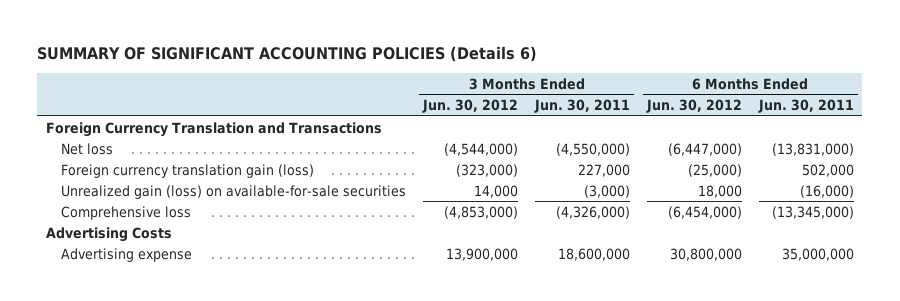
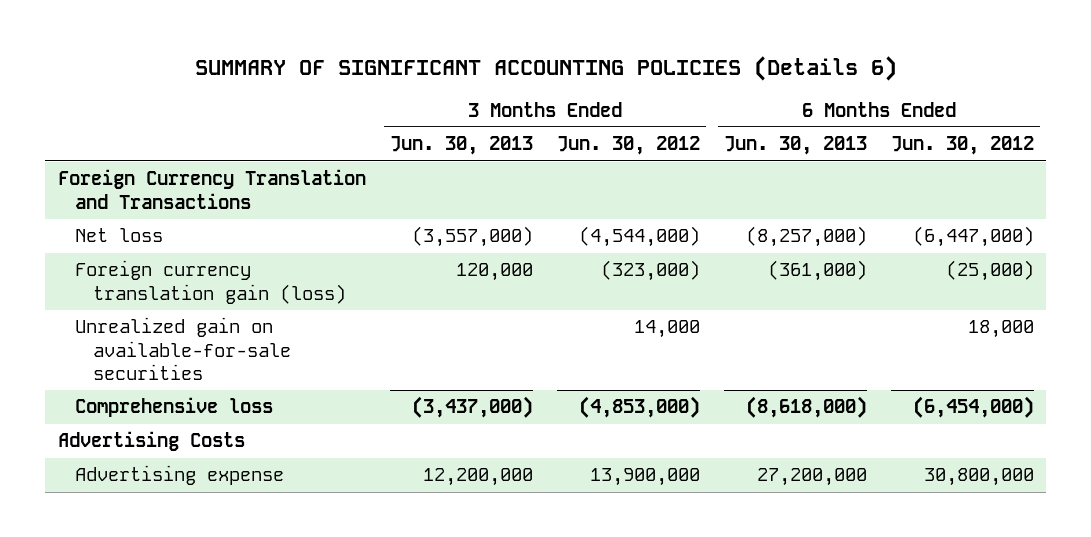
- | 3 Months Ended Jun. 30, 2012 | 3 Months Ended Jun. 30, 2011 | 6 Months Ended Jun. 30, 2012 | 6 Months Ended Jun. 30, 2011
+ | 3 Months Ended Jun. 30, 2013 | 3 Months Ended Jun. 30, 2012 | 6 Months Ended Jun. 30, 2013 | 6 Months Ended Jun. 30, 2012
- Unrealized gain (loss) on available-for-sale securities | 14,000 | (3,000) | 18,000 | (16,000)
+ Unrealized gain on available-for-sale securities | | 14,000 | | 18,000

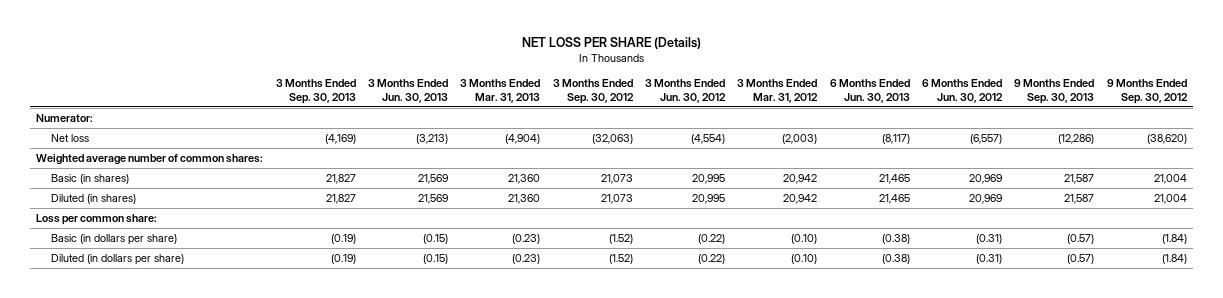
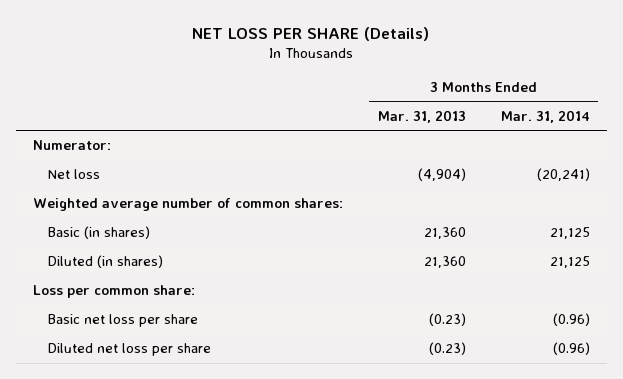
- | 3 Months Ended Sep. 30, 2013 | 3 Months Ended Jun. 30, 2013 | 3 Months Ended Mar. 31, 2013 | 3 Months Ended Sep. 30, 2012 | 3 Months Ended Jun. 30, 2012 | 3 Months Ended Mar. 31, 2012 | 6 Months Ended Jun. 30, 2013 | 6 Months Ended Jun. 30, 2012 | 9 Months Ended Sep. 30, 2013 | 9 Months Ended Sep. 30, 2012
+ | 3 Months Ended Mar. 31, 2013 | 3 Months Ended Mar. 31, 2014
- Basic (in dollars per share) | (0.19) | (0.15) | (0.23) | (1.52) | (0.22) | (0.10) | (0.38) | (0.31) | (0.57) | (1.84)
- Diluted (in dollars per share) | (0.19) | (0.15) | (0.23) | (1.52) | (0.22) | (0.10) | (0.38) | (0.31) | (0.57) | (1.84)
+ Basic net loss per share | (0.23) | (0.96)
+ Diluted net loss per share | (0.23) | (0.96)

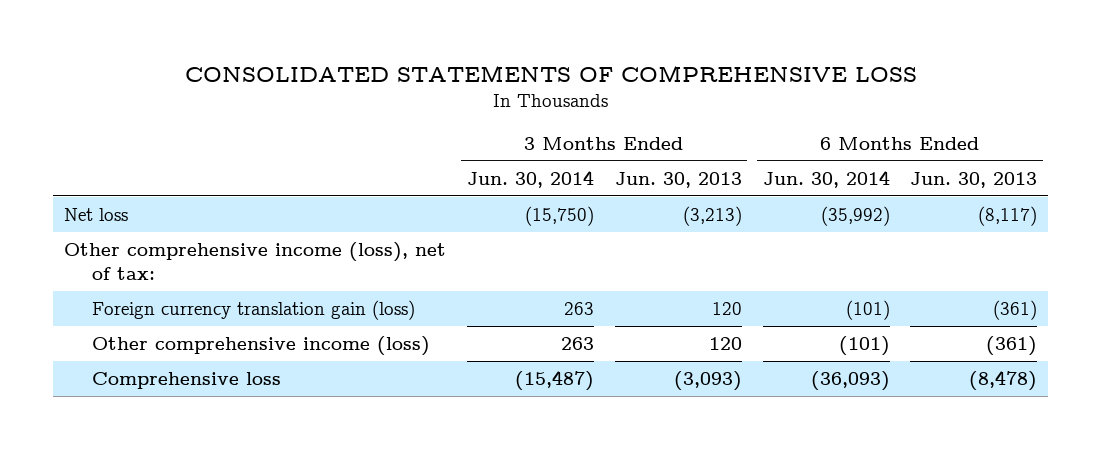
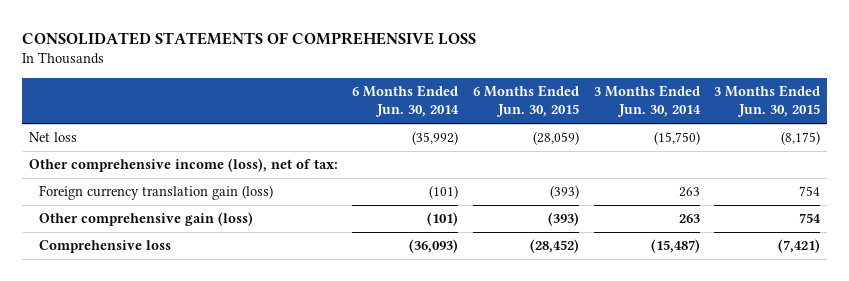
- | 3 Months Ended Jun. 30, 2014 | 3 Months Ended Jun. 30, 2013 | 6 Months Ended Jun. 30, 2014 | 6 Months Ended Jun. 30, 2013
+ | 6 Months Ended Jun. 30, 2014 | 6 Months Ended Jun. 30, 2015 | 3 Months Ended Jun. 30, 2014 | 3 Months Ended Jun. 30, 2015
- Other comprehensive income (loss) | 263 | 120 | (101) | (361)
+ Other comprehensive gain (loss) | (101) | (393) | 263 | 754

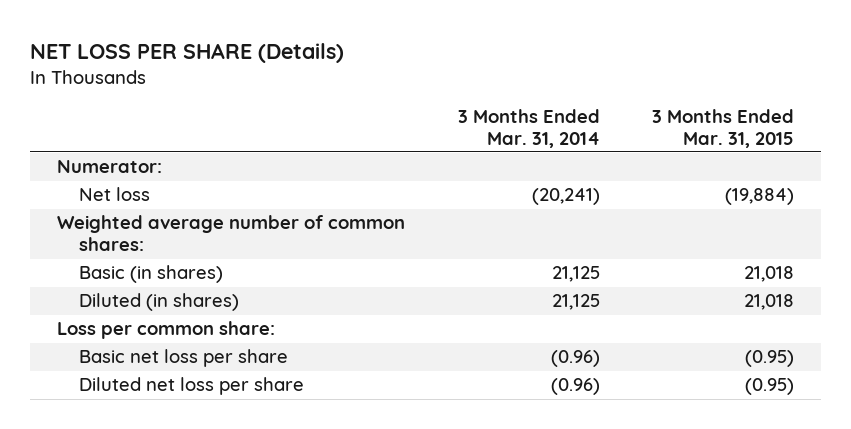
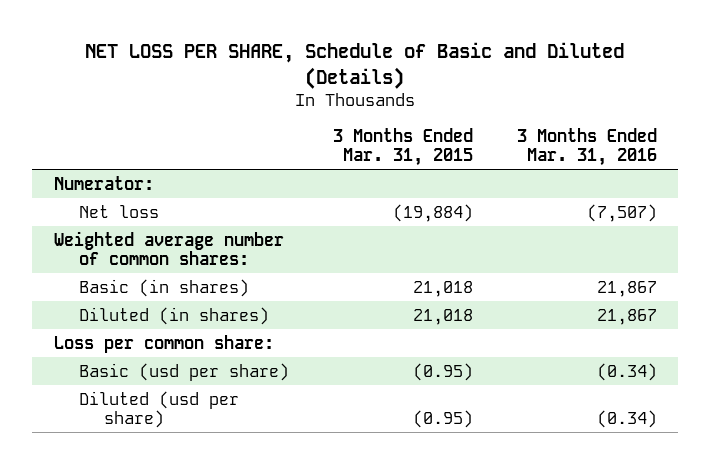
- NET LOSS PER SHARE (Details)
+ NET LOSS PER SHARE, Schedule of Basic and Diluted (Details)
- | 3 Months Ended Mar. 31, 2014 | 3 Months Ended Mar. 31, 2015
+ | 3 Months Ended Mar. 31, 2015 | 3 Months Ended Mar. 31, 2016
- Basic net loss per share | (0.96) | (0.95)
- Diluted net loss per share | (0.96) | (0.95)
+ Basic (usd per share) | (0.95) | (0.34)
+ Diluted (usd per share) | (0.95) | (0.34)

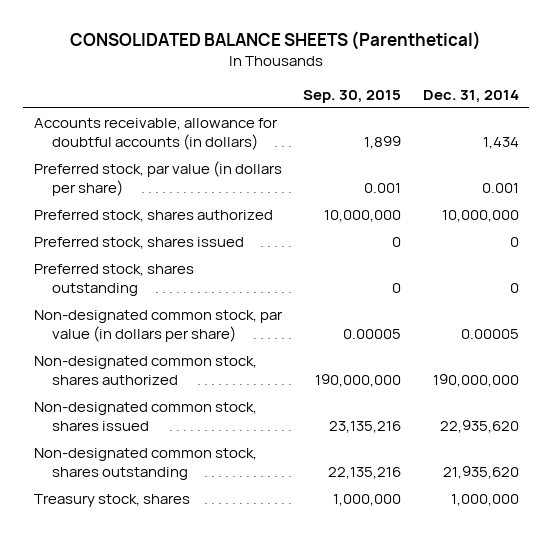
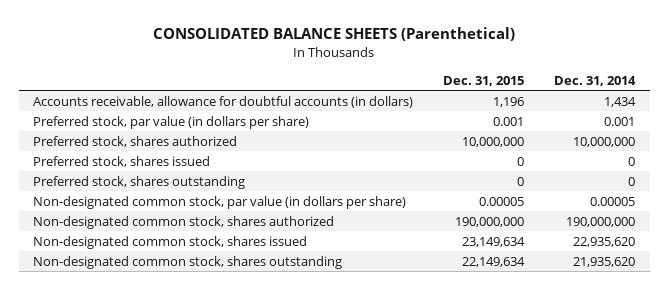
- | Sep. 30, 2015 | Dec. 31, 2014
+ | Dec. 31, 2015 | Dec. 31, 2014
- Treasury stock, shares | 1,000,000 | 1,000,000

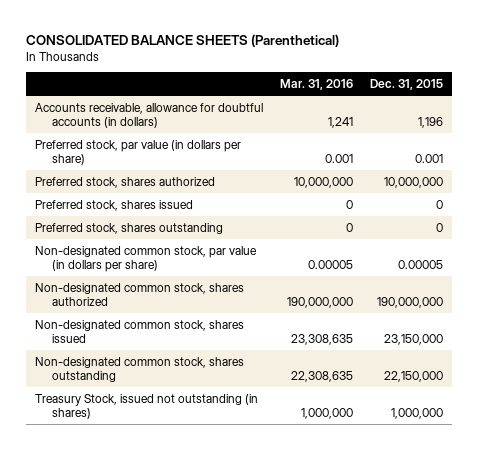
- | Dec. 31, 2015 | Dec. 31, 2014
+ | Mar. 31, 2016 | Dec. 31, 2015
- Non-designated common stock, shares issued | 23,149,634 | 22,935,620
- Non-designated common stock, shares outstanding | 22,149,634 | 21,935,620
+ Non-designated common stock, shares issued | 23,308,635 | 23,150,000
+ Non-designated common stock, shares outstanding | 22,308,635 | 22,150,000
+ Treasury Stock, issued not outstanding (in shares) | 1,000,000 | 1,000,000

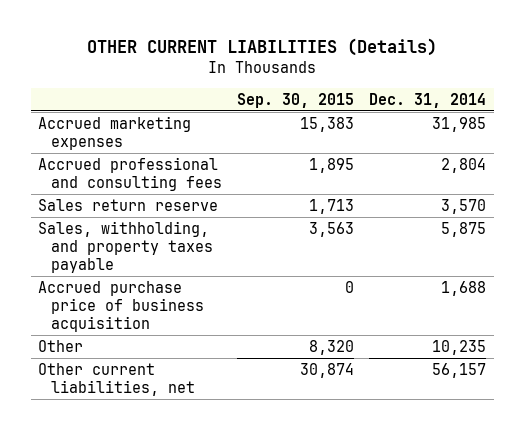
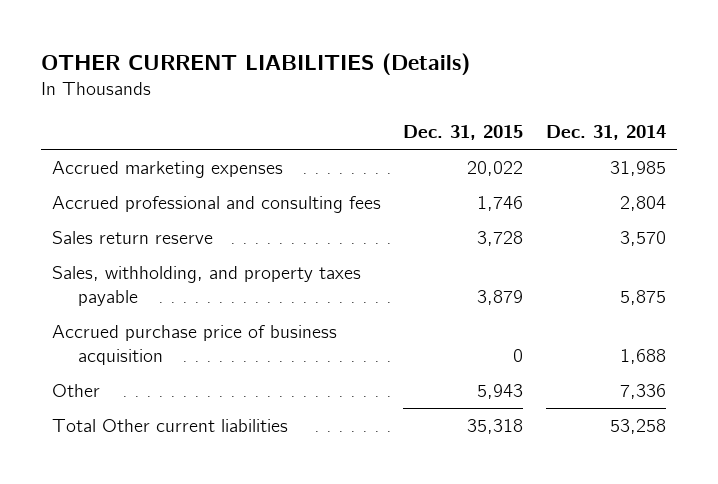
- | Sep. 30, 2015 | Dec. 31, 2014
+ | Dec. 31, 2015 | Dec. 31, 2014
- Other | 8,320 | 10,235
- Other current liabilities, net | 30,874 | 56,157
+ Other | 5,943 | 7,336
+ Total Other current liabilities | 35,318 | 53,258

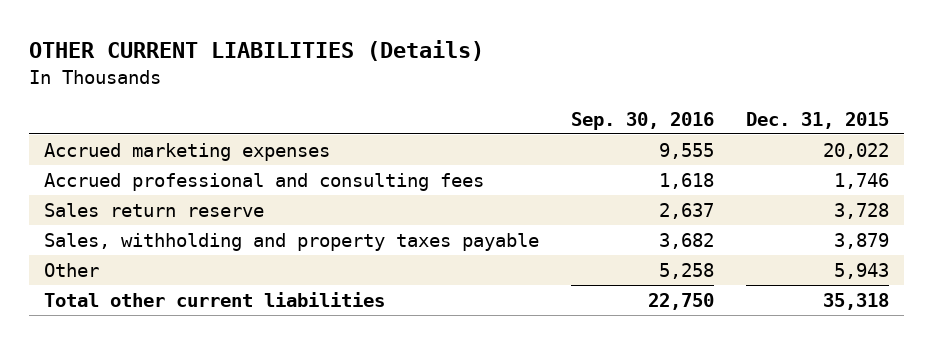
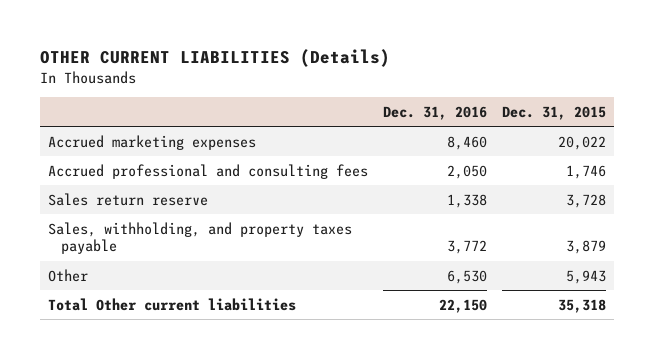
- | Sep. 30, 2016 | Dec. 31, 2015
+ | Dec. 31, 2016 | Dec. 31, 2015
- Sales, withholding and property taxes payable | 3,682 | 3,879
+ Sales, withholding, and property taxes payable | 3,772 | 3,879
- Total other current liabilities | 22,750 | 35,318
+ Total Other current liabilities | 22,150 | 35,318

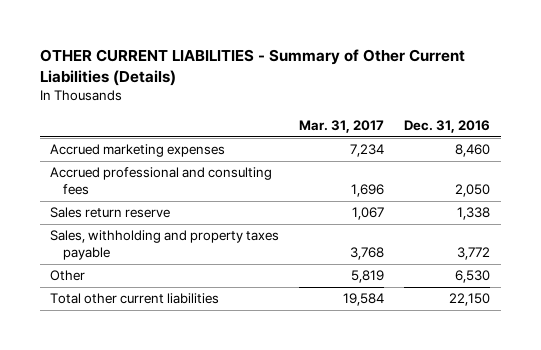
- OTHER CURRENT LIABILITIES (Details)
+ OTHER CURRENT LIABILITIES - Summary of Other Current Liabilities (Details)
- | Dec. 31, 2016 | Dec. 31, 2015
+ | Mar. 31, 2017 | Dec. 31, 2016
- Sales, withholding, and property taxes payable | 3,772 | 3,879
+ Sales, withholding and property taxes payable | 3,768 | 3,772
- Total Other current liabilities | 22,150 | 35,318
+ Total other current liabilities | 19,584 | 22,150

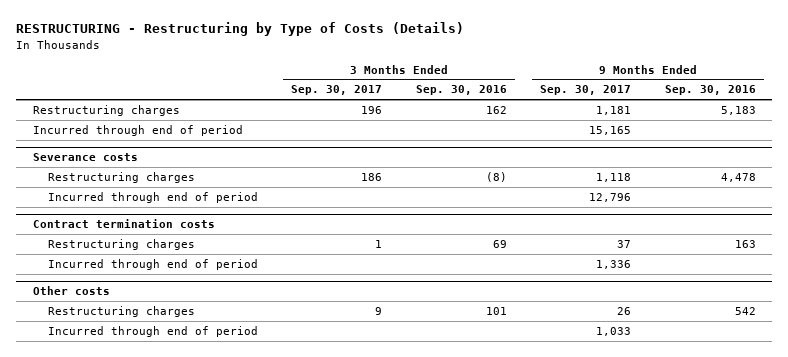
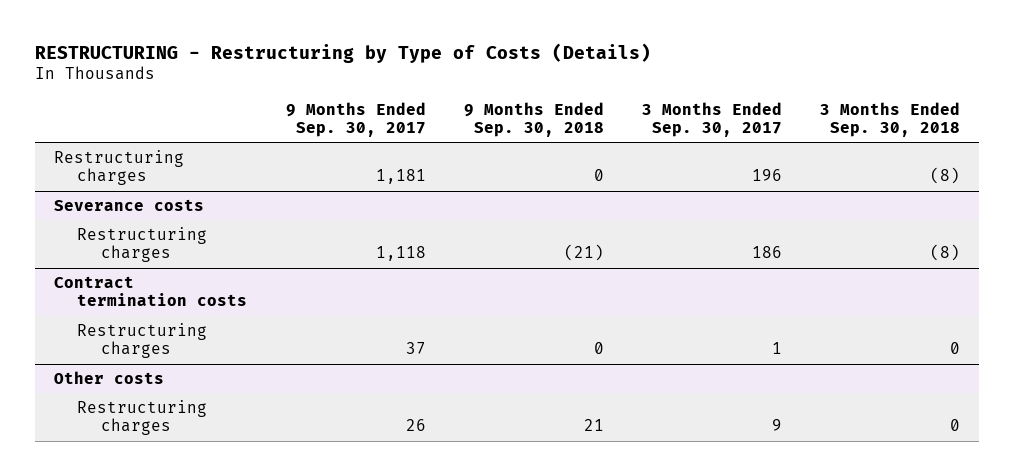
- | 3 Months Ended Sep. 30, 2017 | 3 Months Ended Sep. 30, 2016 | 9 Months Ended Sep. 30, 2017 | 9 Months Ended Sep. 30, 2016
+ | 9 Months Ended Sep. 30, 2017 | 9 Months Ended Sep. 30, 2018 | 3 Months Ended Sep. 30, 2017 | 3 Months Ended Sep. 30, 2018
- Incurred through end of period | | | 15,165 |
@ Severance costs
- Incurred through end of period | | | 12,796 |
@ Contract termination costs
- Incurred through end of period | | | 1,336 |
@ Other costs
- Incurred through end of period | | | 1,033 |

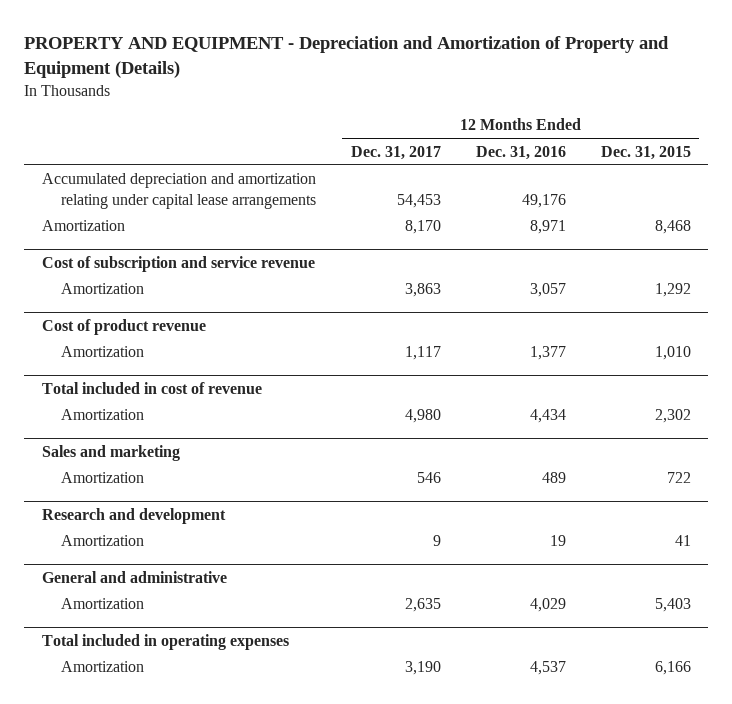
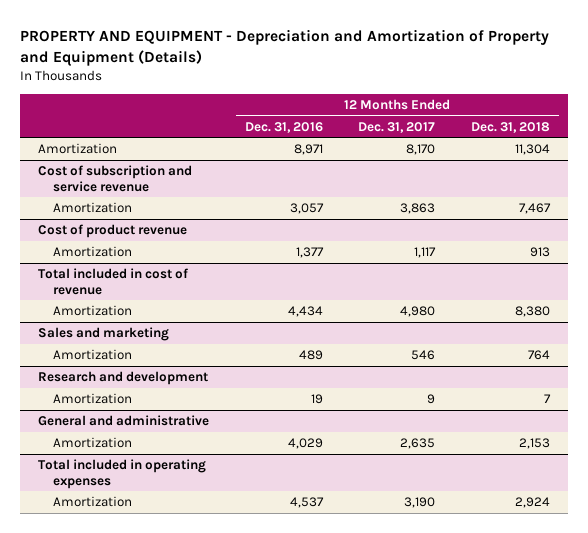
- | 12 Months Ended Dec. 31, 2017 | 12 Months Ended Dec. 31, 2016 | 12 Months Ended Dec. 31, 2015
+ | 12 Months Ended Dec. 31, 2016 | 12 Months Ended Dec. 31, 2017 | 12 Months Ended Dec. 31, 2018
- Accumulated depreciation and amortization relating under capital lease arrangements | 54,453 | 49,176 |

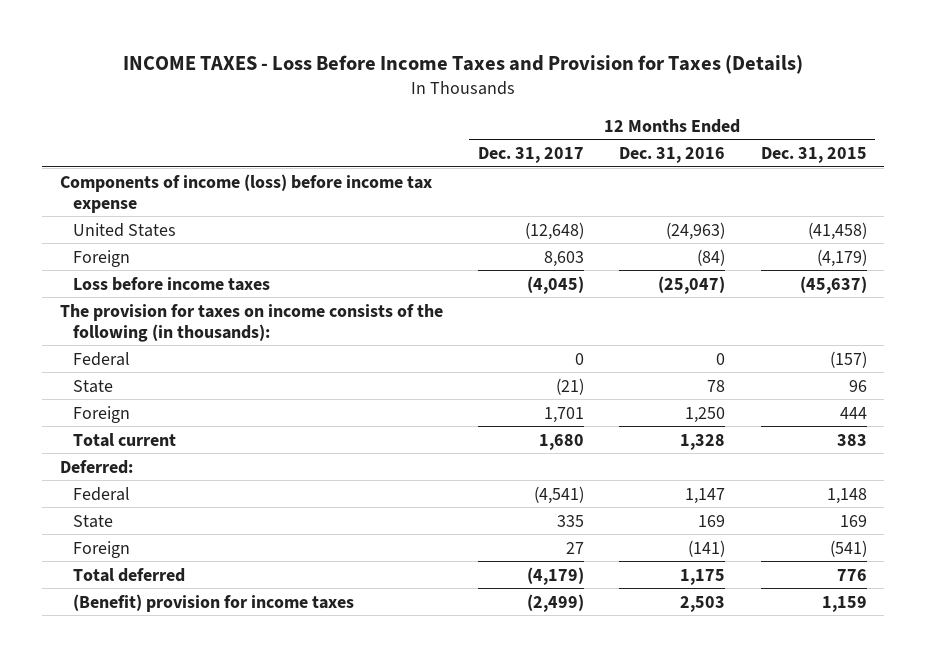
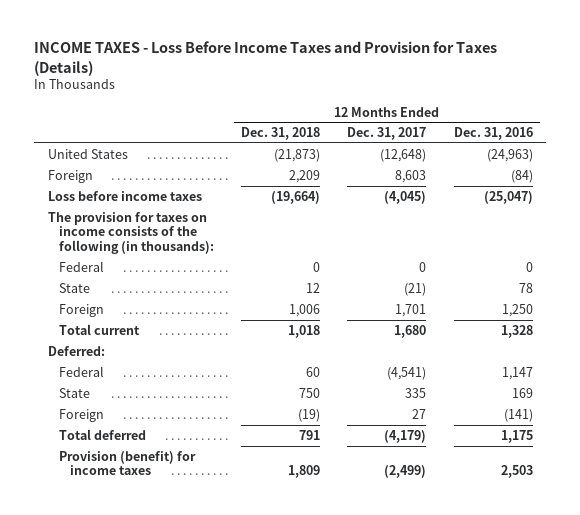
- | 12 Months Ended Dec. 31, 2017 | 12 Months Ended Dec. 31, 2016 | 12 Months Ended Dec. 31, 2015
+ | 12 Months Ended Dec. 31, 2018 | 12 Months Ended Dec. 31, 2017 | 12 Months Ended Dec. 31, 2016
- Components of income (loss) before income tax expense
- (Benefit) provision for income taxes | (2,499) | 2,503 | 1,159
+ Provision (benefit) for income taxes | 1,809 | (2,499) | 2,503

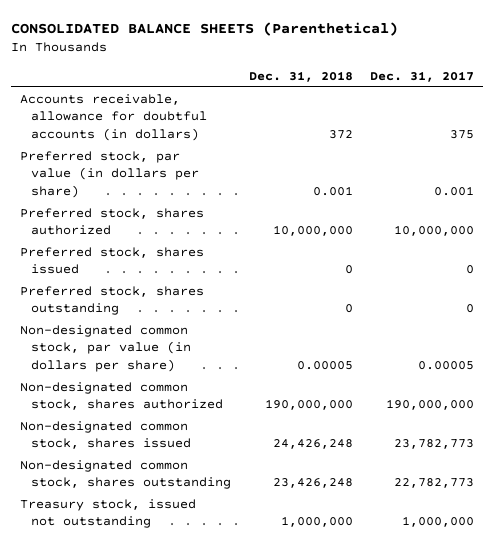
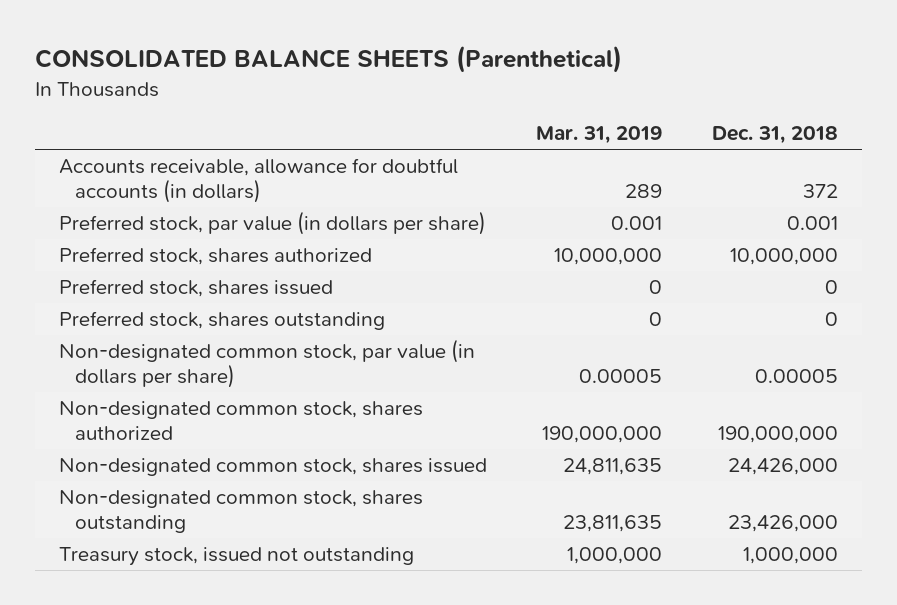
- | Dec. 31, 2018 | Dec. 31, 2017
+ | Mar. 31, 2019 | Dec. 31, 2018
- Non-designated common stock, shares issued | 24,426,248 | 23,782,773
- Non-designated common stock, shares outstanding | 23,426,248 | 22,782,773
+ Non-designated common stock, shares issued | 24,811,635 | 24,426,000
+ Non-designated common stock, shares outstanding | 23,811,635 | 23,426,000

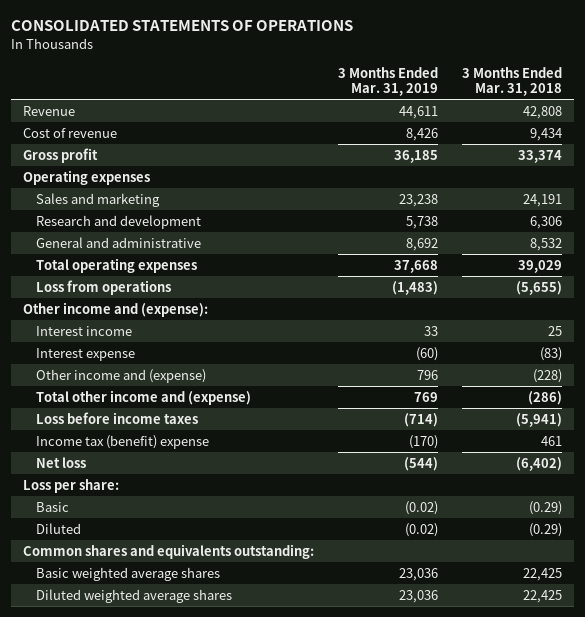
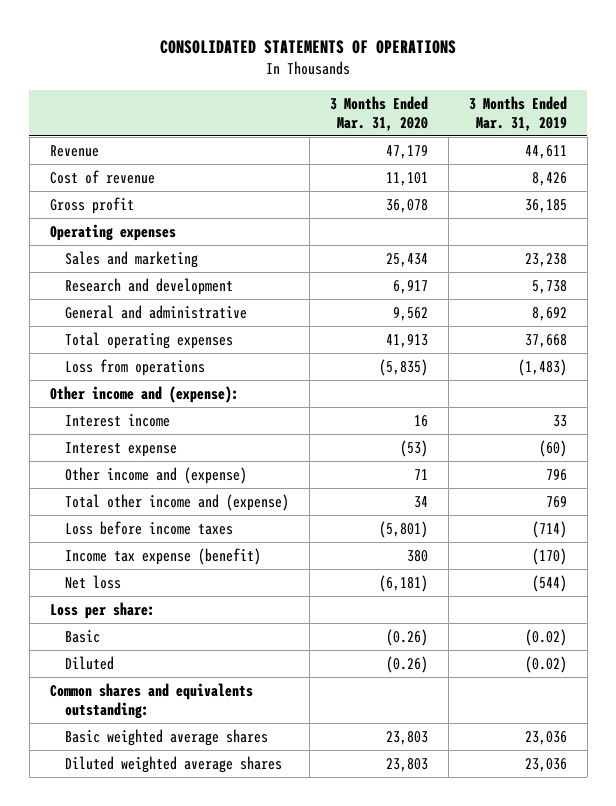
- | 3 Months Ended Mar. 31, 2019 | 3 Months Ended Mar. 31, 2018
+ | 3 Months Ended Mar. 31, 2020 | 3 Months Ended Mar. 31, 2019
- Income tax (benefit) expense | (170) | 461
+ Income tax expense (benefit) | 380 | (170)

